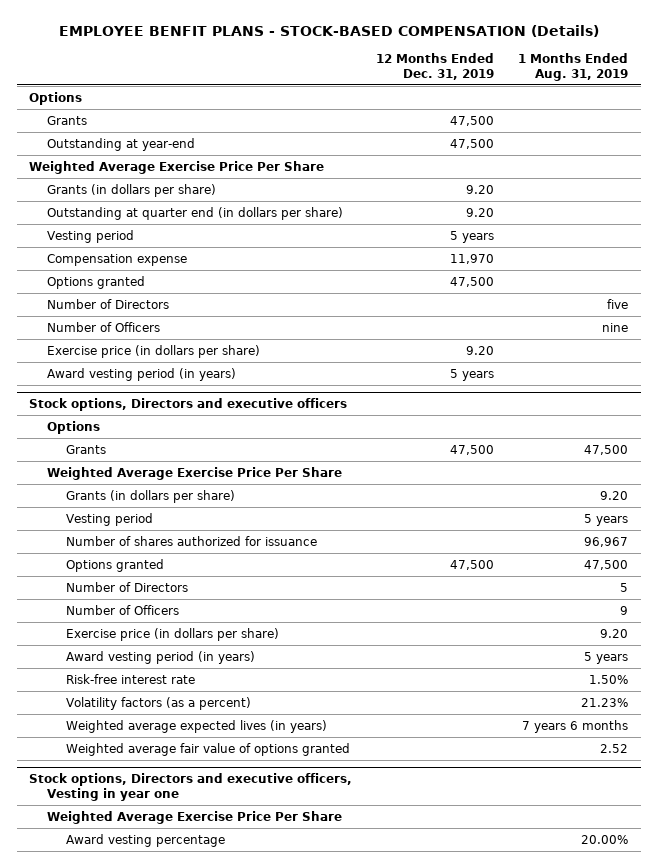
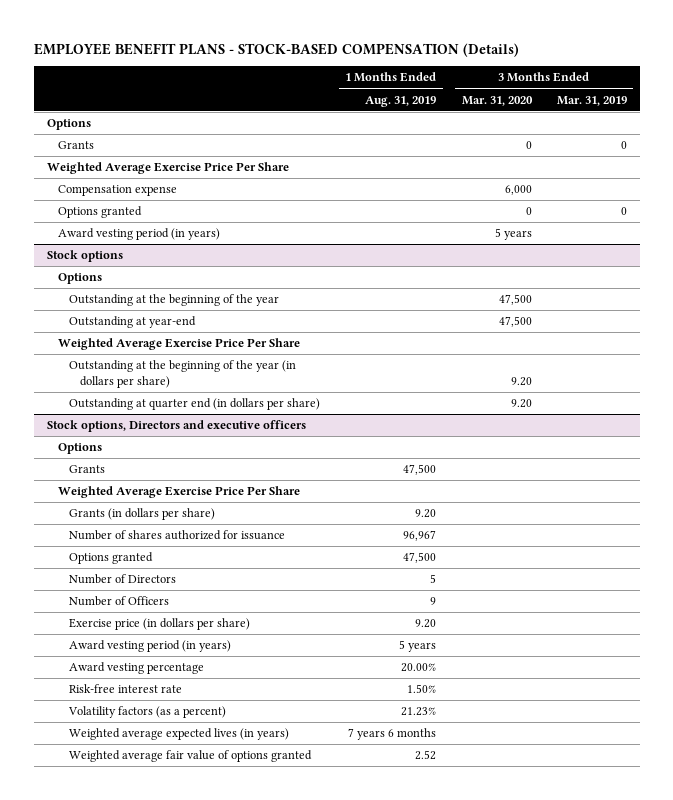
- EMPLOYEE BENFIT PLANS - STOCK-BASED COMPENSATION (Details)
+ EMPLOYEE BENEFIT PLANS - STOCK-BASED COMPENSATION (Details)
- | 12 Months Ended Dec. 31, 2019 | 1 Months Ended Aug. 31, 2019
+ | 1 Months Ended Aug. 31, 2019 | 3 Months Ended Mar. 31, 2020 | 3 Months Ended Mar. 31, 2019
- Outstanding at year-end | 47,500 |
- Grants (in dollars per share) | 9.20 |
- Outstanding at quarter end (in dollars per share) | 9.20 |
- Vesting period | 5 years |
- Number of Directors | | five
- Number of Officers | | nine
- Exercise price (in dollars per share) | 9.20 |
+ Stock options
+ Options
+ Outstanding at the beginning of the year | | 47,500 |
+ Outstanding at year-end | | 47,500 |
+ Weighted Average Exercise Price Per Share
+ Outstanding at the beginning of the year (in dollars per share) | | 9.20 |
+ Outstanding at quarter end (in dollars per share) | | 9.20 |
@ Stock options, Directors and executive officers
- Vesting period | | 5 years
+ Award vesting percentage | 20.00% | |
- Stock options, Directors and executive officers, Vesting in year one
- Weighted Average Exercise Price Per Share
- Award vesting percentage | | 20.00%

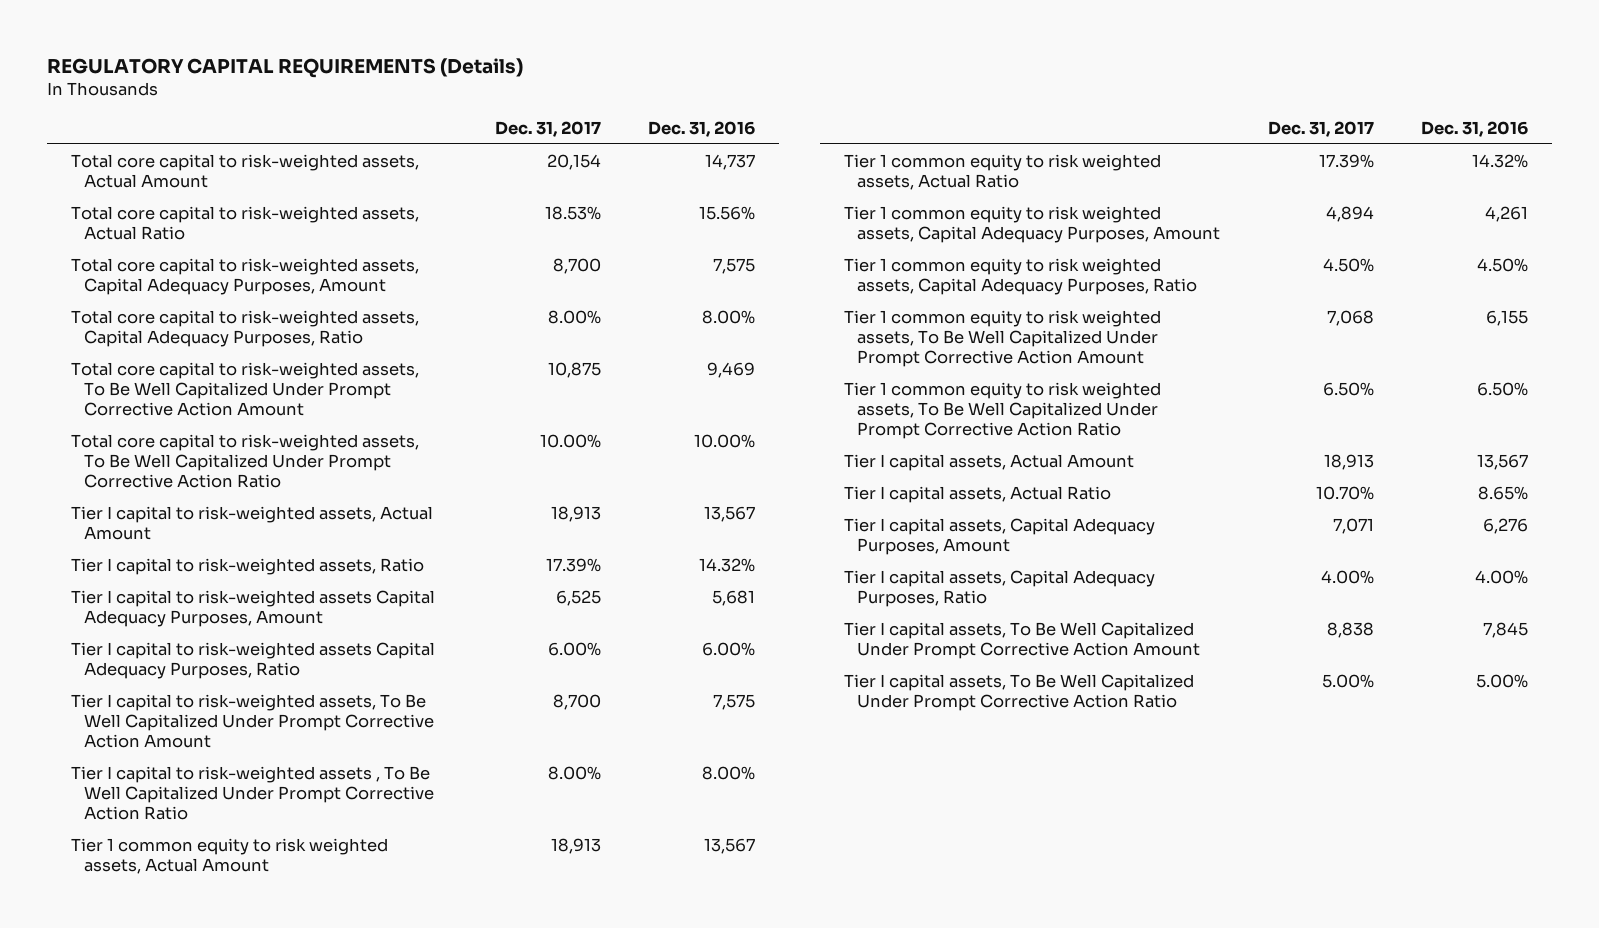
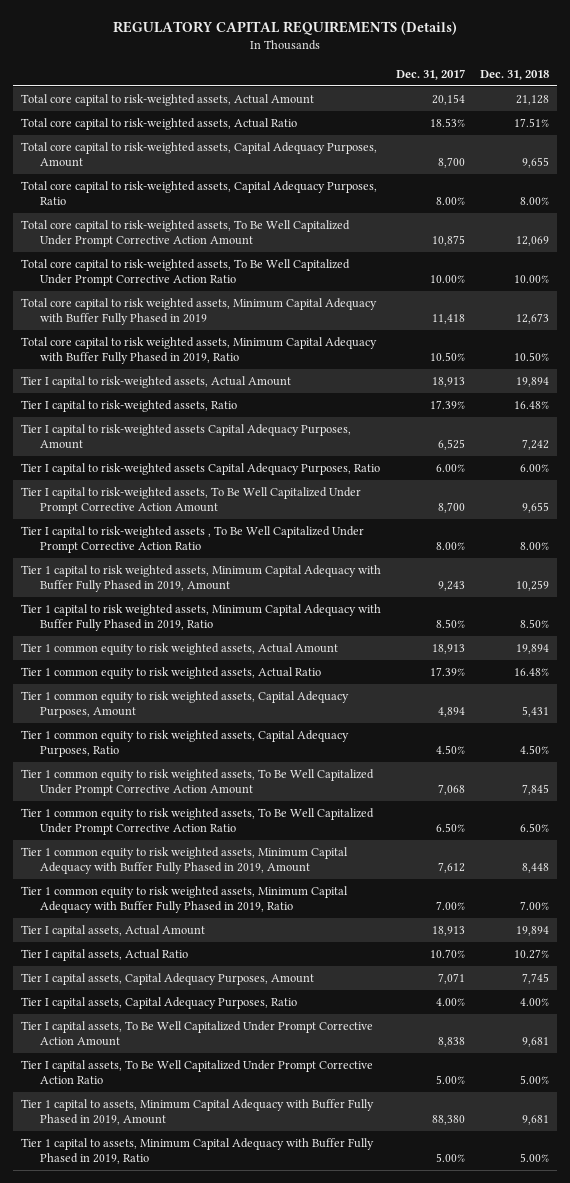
- | Dec. 31, 2017 | Dec. 31, 2016
+ | Dec. 31, 2017 | Dec. 31, 2018
+ Total core capital to risk weighted assets, Minimum Capital Adequacy with Buffer Fully Phased in 2019 | 11,418 | 12,673
+ Total core capital to risk weighted assets, Minimum Capital Adequacy with Buffer Fully Phased in 2019, Ratio | 10.50% | 10.50%
+ Tier 1 capital to risk weighted assets, Minimum Capital Adequacy with Buffer Fully Phased in 2019, Amount | 9,243 | 10,259
+ Tier 1 capital to risk weighted assets, Minimum Capital Adequacy with Buffer Fully Phased in 2019, Ratio | 8.50% | 8.50%
+ Tier 1 common equity to risk weighted assets, Minimum Capital Adequacy with Buffer Fully Phased in 2019, Amount | 7,612 | 8,448
+ Tier 1 common equity to risk weighted assets, Minimum Capital Adequacy with Buffer Fully Phased in 2019, Ratio | 7.00% | 7.00%
+ Tier 1 capital to assets, Minimum Capital Adequacy with Buffer Fully Phased in 2019, Amount | 88,380 | 9,681
+ Tier 1 capital to assets, Minimum Capital Adequacy with Buffer Fully Phased in 2019, Ratio | 5.00% | 5.00%

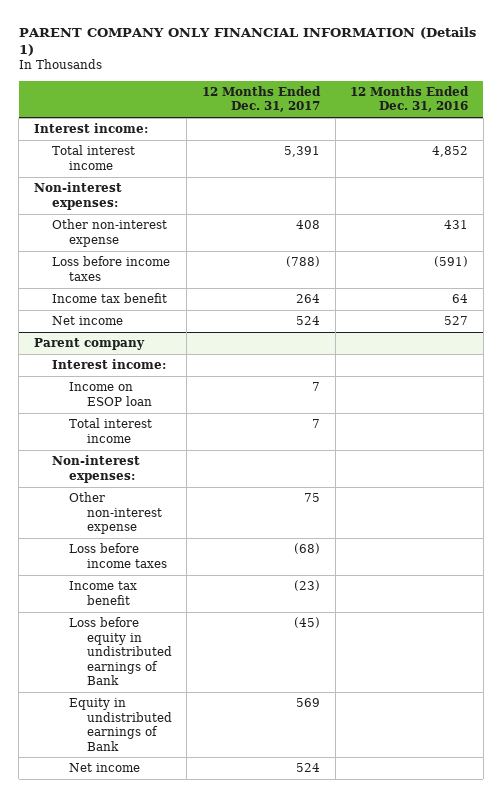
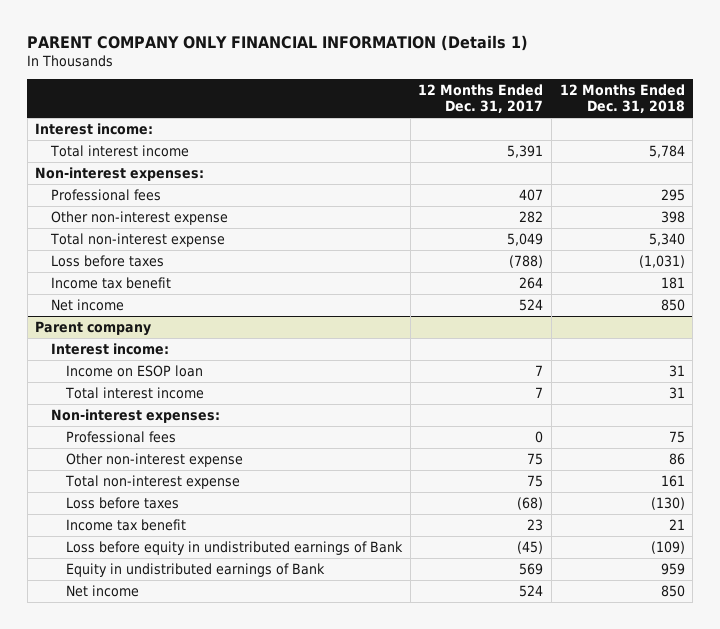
- | 12 Months Ended Dec. 31, 2017 | 12 Months Ended Dec. 31, 2016
+ | 12 Months Ended Dec. 31, 2017 | 12 Months Ended Dec. 31, 2018
- Other non-interest expense | 408 | 431
- Loss before income taxes | (788) | (591)
+ Professional fees | 407 | 295
+ Other non-interest expense | 282 | 398
+ Total non-interest expense | 5,049 | 5,340
+ Loss before taxes | (788) | (1,031)
@ Parent company
+ Professional fees | 0 | 75
- Loss before income taxes | (68) |
- Income tax benefit | (23) |
+ Total non-interest expense | 75 | 161
+ Loss before taxes | (68) | (130)
+ Income tax benefit | 23 | 21

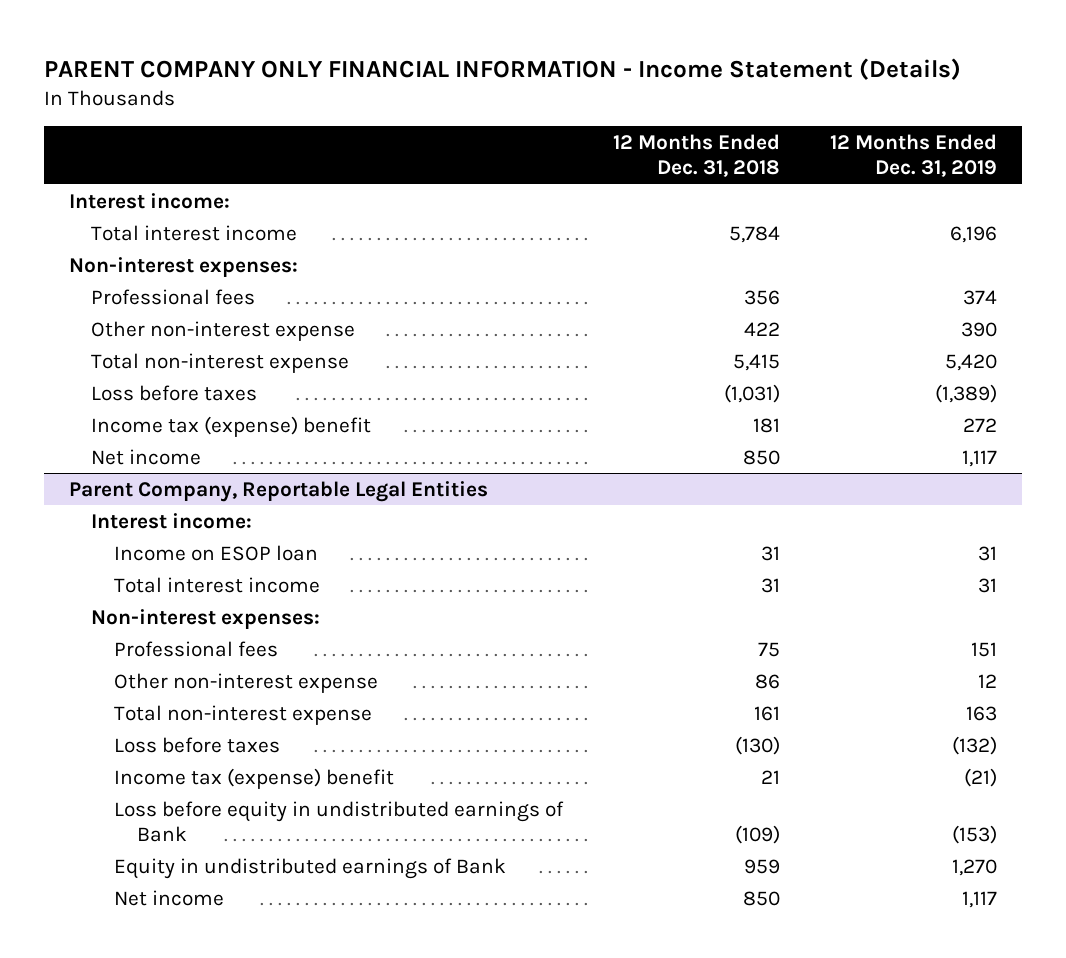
- PARENT COMPANY ONLY FINANCIAL INFORMATION (Details 1)
+ PARENT COMPANY ONLY FINANCIAL INFORMATION - Income Statement (Details)
- | 12 Months Ended Dec. 31, 2017 | 12 Months Ended Dec. 31, 2018
+ | 12 Months Ended Dec. 31, 2018 | 12 Months Ended Dec. 31, 2019
- Professional fees | 407 | 295
- Other non-interest expense | 282 | 398
- Total non-interest expense | 5,049 | 5,340
+ Professional fees | 356 | 374
+ Other non-interest expense | 422 | 390
+ Total non-interest expense | 5,415 | 5,420
- Income tax benefit | 264 | 181
+ Income tax (expense) benefit | 181 | 272
- Parent company
+ Parent Company, Reportable Legal Entities
- Income tax benefit | 23 | 21
+ Income tax (expense) benefit | 21 | (21)

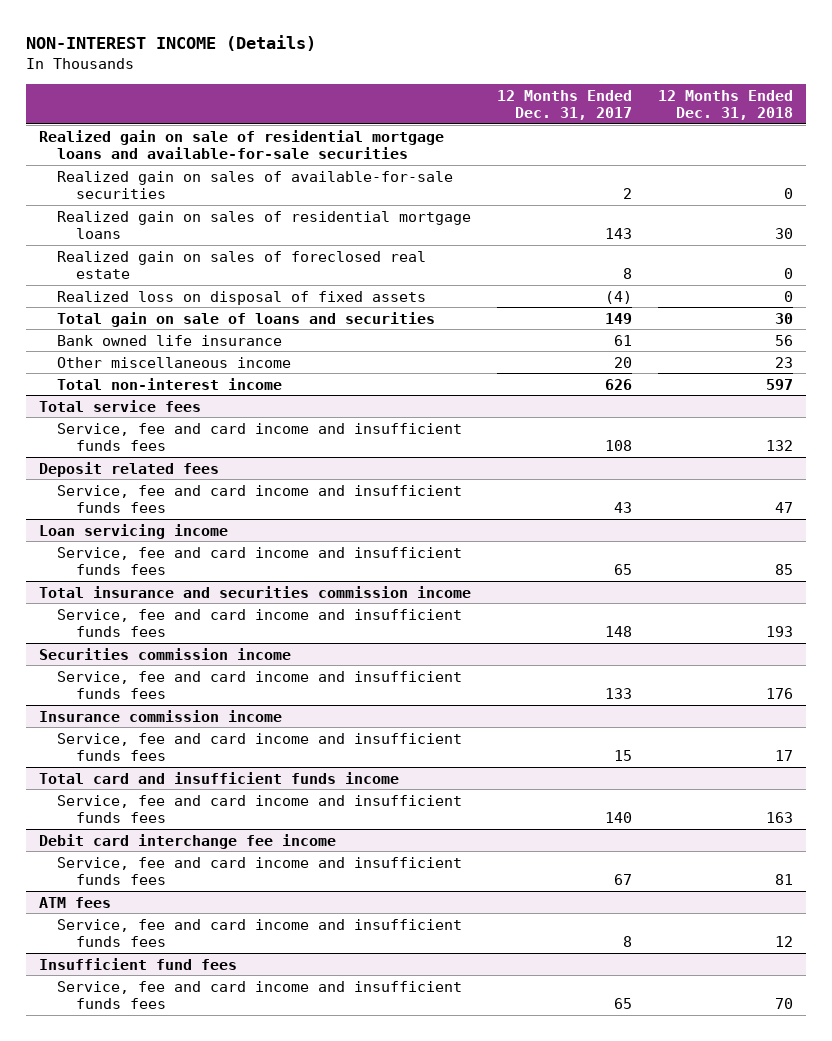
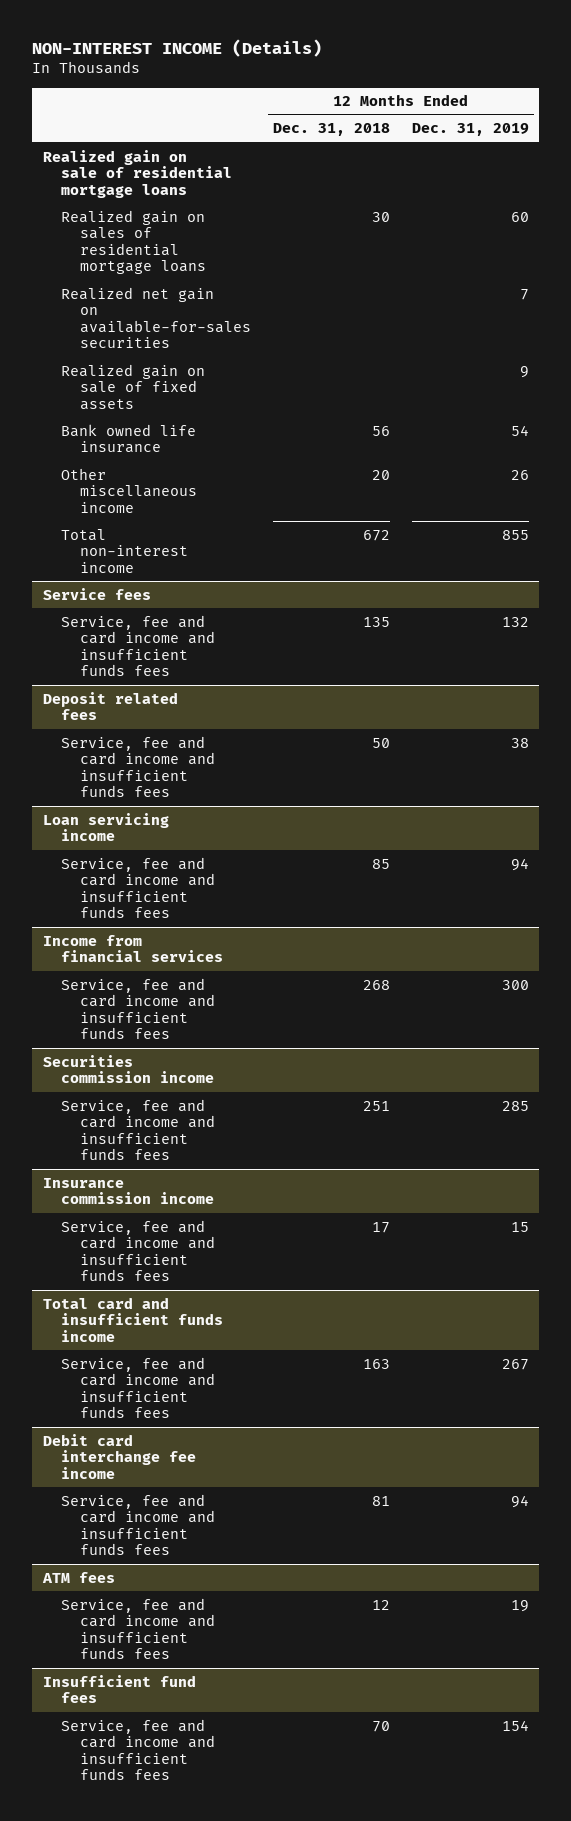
- | 12 Months Ended Dec. 31, 2017 | 12 Months Ended Dec. 31, 2018
+ | 12 Months Ended Dec. 31, 2018 | 12 Months Ended Dec. 31, 2019
- Realized gain on sale of residential mortgage loans and available-for-sale securities
- Realized gain on sales of available-for-sale securities | 2 | 0
+ Realized gain on sale of residential mortgage loans
- Realized gain on sales of foreclosed real estate | 8 | 0
- Realized loss on disposal of fixed assets | (4) | 0
- Total gain on sale of loans and securities | 149 | 30
+ Realized net gain on available-for-sales securities | | 7
+ Realized gain on sale of fixed assets | | 9
- Other miscellaneous income | 20 | 23
- Total non-interest income | 626 | 597
- Total service fees
- Service, fee and card income and insufficient funds fees | 108 | 132
+ Other miscellaneous income | 20 | 26
+ Total non-interest income | 672 | 855
+ Service fees
+ Service, fee and card income and insufficient funds fees | 135 | 132
@ Deposit related fees
- Service, fee and card income and insufficient funds fees | 43 | 47
+ Service, fee and card income and insufficient funds fees | 50 | 38
- Total insurance and securities commission income
- Service, fee and card income and insufficient funds fees | 148 | 193
+ Income from financial services
+ Service, fee and card income and insufficient funds fees | 268 | 300
@ Securities commission income
- Service, fee and card income and insufficient funds fees | 133 | 176
+ Service, fee and card income and insufficient funds fees | 251 | 285

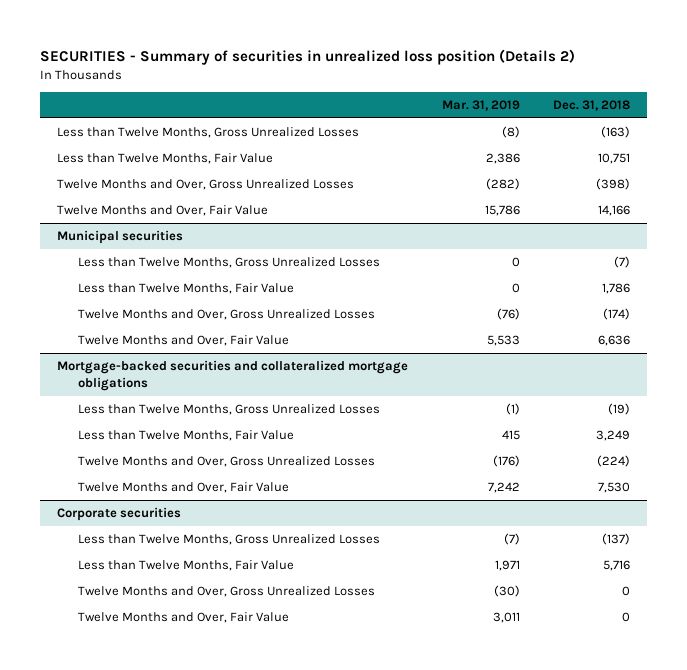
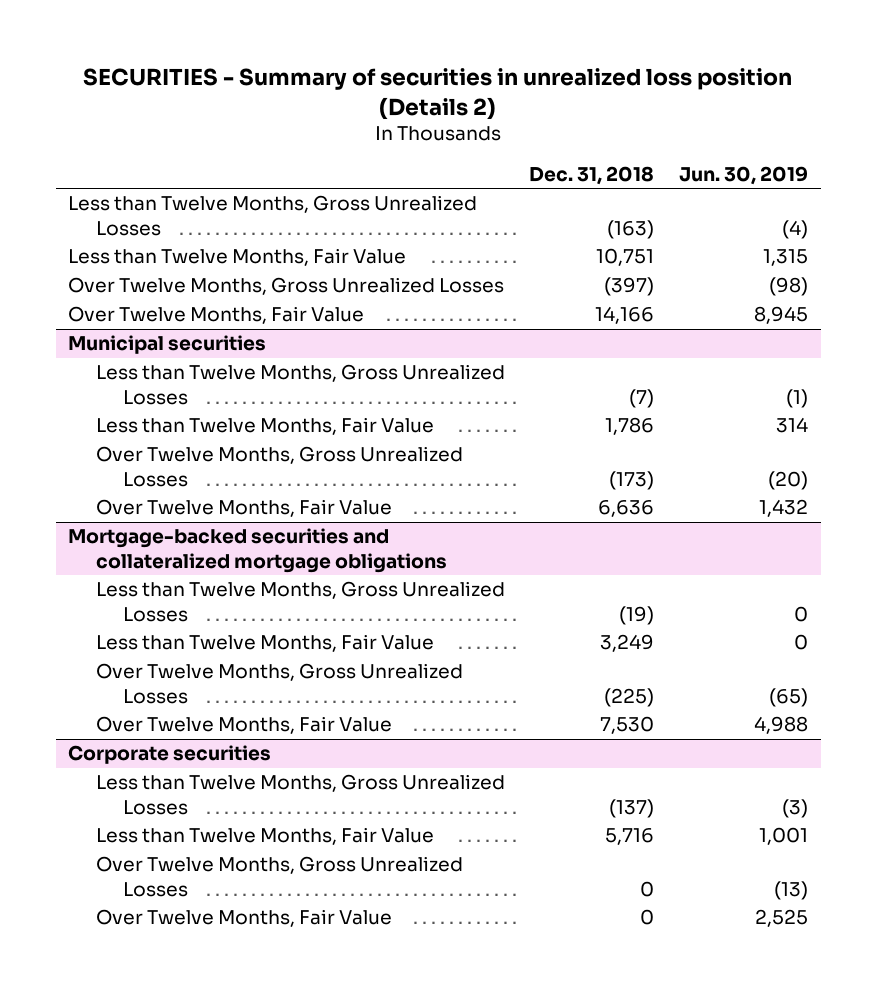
- | Mar. 31, 2019 | Dec. 31, 2018
+ | Dec. 31, 2018 | Jun. 30, 2019
- Twelve Months and Over, Gross Unrealized Losses | (282) | (398)
- Twelve Months and Over, Fair Value | 15,786 | 14,166
+ Over Twelve Months, Gross Unrealized Losses | (397) | (98)
+ Over Twelve Months, Fair Value | 14,166 | 8,945
@ Municipal securities
- Twelve Months and Over, Gross Unrealized Losses | (76) | (174)
- Twelve Months and Over, Fair Value | 5,533 | 6,636
+ Over Twelve Months, Gross Unrealized Losses | (173) | (20)
+ Over Twelve Months, Fair Value | 6,636 | 1,432
@ Mortgage-backed securities and collateralized mortgage obligations
- Twelve Months and Over, Gross Unrealized Losses | (176) | (224)
- Twelve Months and Over, Fair Value | 7,242 | 7,530
+ Over Twelve Months, Gross Unrealized Losses | (225) | (65)
+ Over Twelve Months, Fair Value | 7,530 | 4,988
@ Corporate securities
- Twelve Months and Over, Gross Unrealized Losses | (30) | 0
- Twelve Months and Over, Fair Value | 3,011 | 0
+ Over Twelve Months, Gross Unrealized Losses | 0 | (13)
+ Over Twelve Months, Fair Value | 0 | 2,525

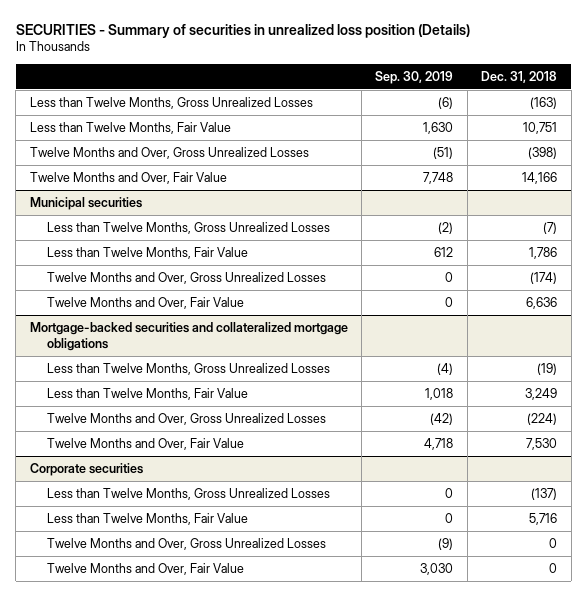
- SECURITIES - Summary of securities in unrealized loss position (Details 2)
+ SECURITIES - Summary of securities in unrealized loss position (Details)
- | Dec. 31, 2018 | Jun. 30, 2019
+ | Sep. 30, 2019 | Dec. 31, 2018
- Over Twelve Months, Gross Unrealized Losses | (397) | (98)
- Over Twelve Months, Fair Value | 14,166 | 8,945
+ Twelve Months and Over, Gross Unrealized Losses | (51) | (398)
+ Twelve Months and Over, Fair Value | 7,748 | 14,166
@ Municipal securities
- Over Twelve Months, Gross Unrealized Losses | (173) | (20)
- Over Twelve Months, Fair Value | 6,636 | 1,432
+ Twelve Months and Over, Gross Unrealized Losses | 0 | (174)
+ Twelve Months and Over, Fair Value | 0 | 6,636
@ Mortgage-backed securities and collateralized mortgage obligations
- Over Twelve Months, Gross Unrealized Losses | (225) | (65)
- Over Twelve Months, Fair Value | 7,530 | 4,988
+ Twelve Months and Over, Gross Unrealized Losses | (42) | (224)
+ Twelve Months and Over, Fair Value | 4,718 | 7,530
@ Corporate securities
- Over Twelve Months, Gross Unrealized Losses | 0 | (13)
- Over Twelve Months, Fair Value | 0 | 2,525
+ Twelve Months and Over, Gross Unrealized Losses | (9) | 0
+ Twelve Months and Over, Fair Value | 3,030 | 0

